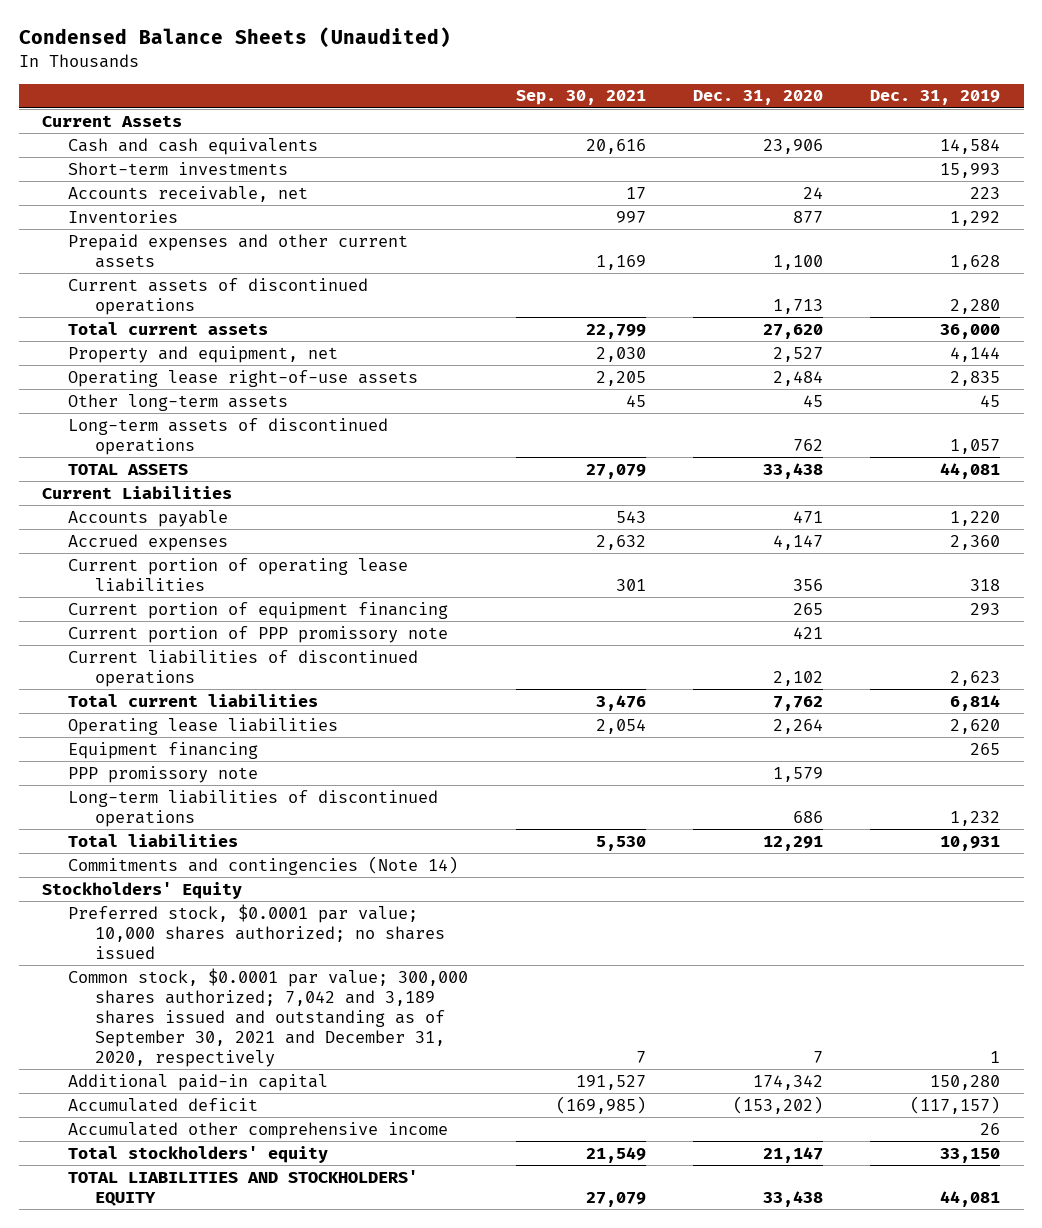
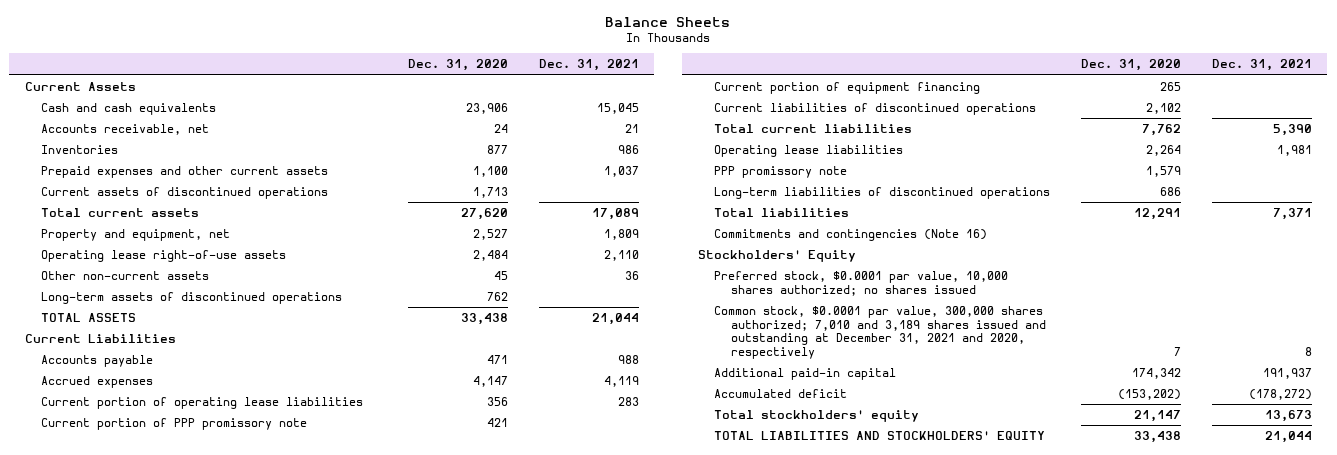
- Condensed Balance Sheets (Unaudited)
+ Balance Sheets
- | Sep. 30, 2021 | Dec. 31, 2020 | Dec. 31, 2019
+ | Dec. 31, 2020 | Dec. 31, 2021
- Short-term investments | | | 15,993
- Other long-term assets | 45 | 45 | 45
+ Other non-current assets | 45 | 36
moved down: Current portion of equipment financing | 265 |
- Equipment financing | | | 265
- Commitments and contingencies (Note 14)
+ Commitments and contingencies (Note 16)
- Preferred stock, $0.0001 par value; 10,000 shares authorized; no shares issued
- Common stock, $0.0001 par value; 300,000 shares authorized; 7,042 and 3,189 shares issued and outstanding as of September 30, 2021 and December 31, 2020, respectively | 7 | 7 | 1
+ Preferred stock, $0.0001 par value, 10,000 shares authorized; no shares issued
+ Common stock, $0.0001 par value, 300,000 shares authorized; 7,010 and 3,189 shares issued and outstanding at December 31, 2021 and 2020, respectively | 7 | 8
- Accumulated other comprehensive income | | | 26

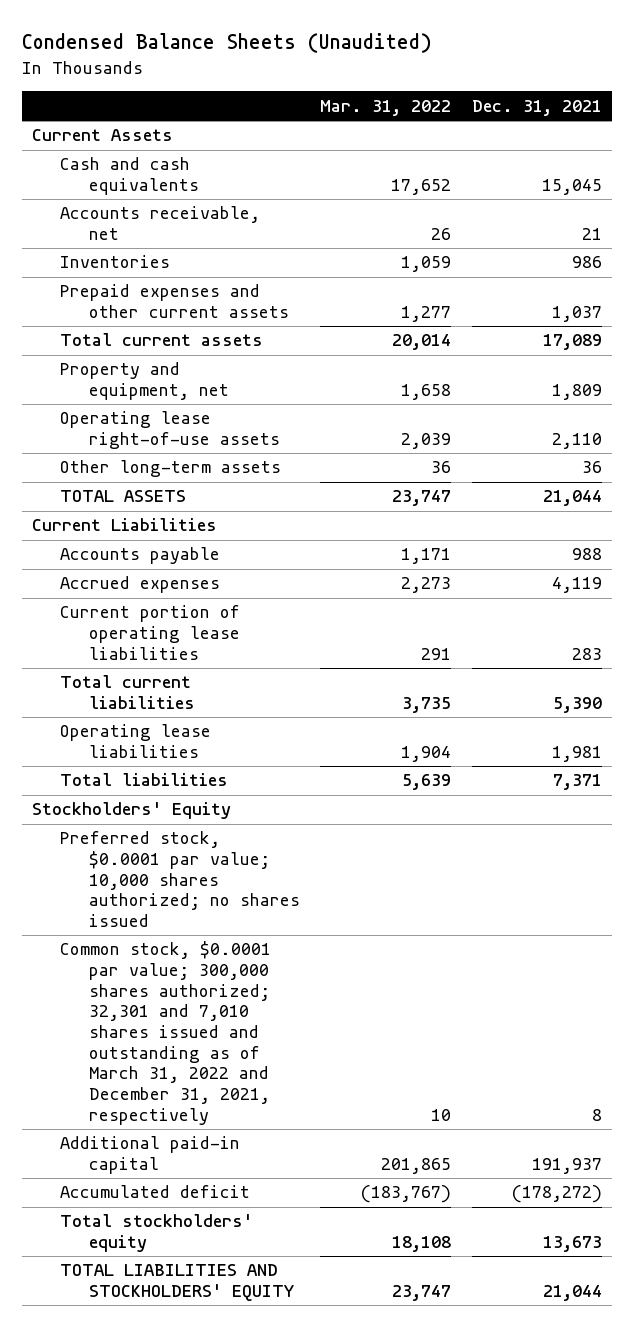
- Balance Sheets
+ Condensed Balance Sheets (Unaudited)
- | Dec. 31, 2020 | Dec. 31, 2021
+ | Mar. 31, 2022 | Dec. 31, 2021
- Current assets of discontinued operations | 1,713 |
- Other non-current assets | 45 | 36
- Long-term assets of discontinued operations | 762 |
+ Other long-term assets | 36 | 36
- Current portion of PPP promissory note | 421 |
- Current portion of equipment financing | 265 |
- Current liabilities of discontinued operations | 2,102 |
- PPP promissory note | 1,579 |
- Long-term liabilities of discontinued operations | 686 |
- Commitments and contingencies (Note 16)
- Preferred stock, $0.0001 par value, 10,000 shares authorized; no shares issued
- Common stock, $0.0001 par value, 300,000 shares authorized; 7,010 and 3,189 shares issued and outstanding at December 31, 2021 and 2020, respectively | 7 | 8
+ Preferred stock, $0.0001 par value; 10,000 shares authorized; no shares issued
+ Common stock, $0.0001 par value; 300,000 shares authorized; 32,301 and 7,010 shares issued and outstanding as of March 31, 2022 and December 31, 2021, respectively | 10 | 8

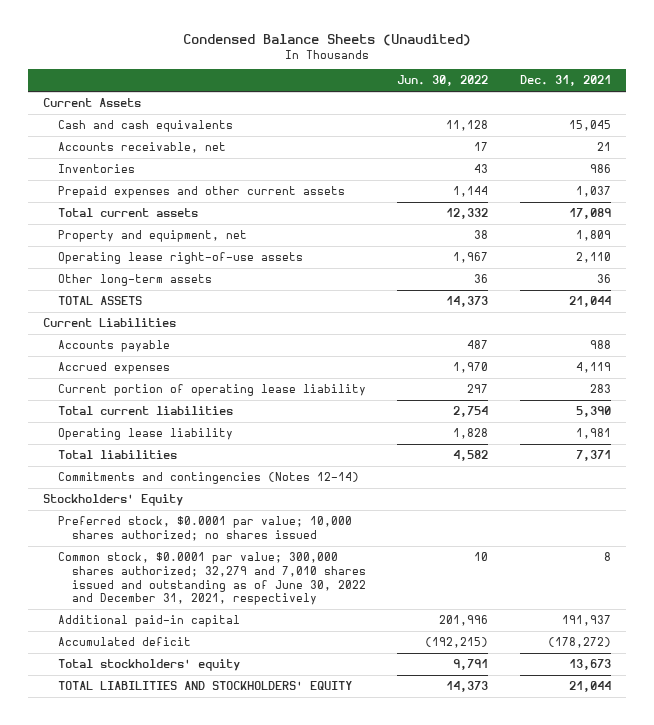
- | Mar. 31, 2022 | Dec. 31, 2021
+ | Jun. 30, 2022 | Dec. 31, 2021
- Current portion of operating lease liabilities | 291 | 283
+ Current portion of operating lease liability | 297 | 283
- Operating lease liabilities | 1,904 | 1,981
+ Operating lease liability | 1,828 | 1,981
+ Commitments and contingencies (Notes 12-14)
- Common stock, $0.0001 par value; 300,000 shares authorized; 32,301 and 7,010 shares issued and outstanding as of March 31, 2022 and December 31, 2021, respectively | 10 | 8
+ Common stock, $0.0001 par value; 300,000 shares authorized; 32,279 and 7,010 shares issued and outstanding as of June 30, 2022 and December 31, 2021, respectively | 10 | 8

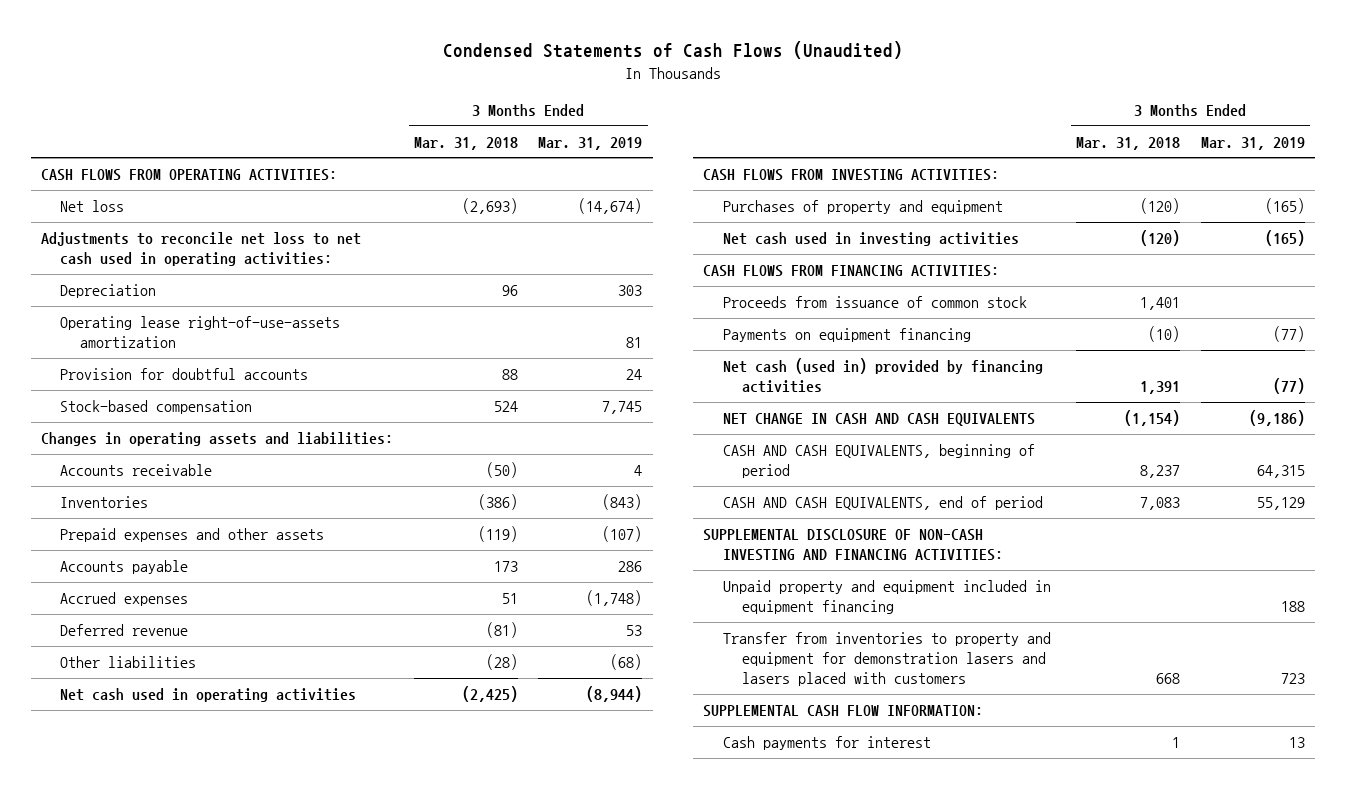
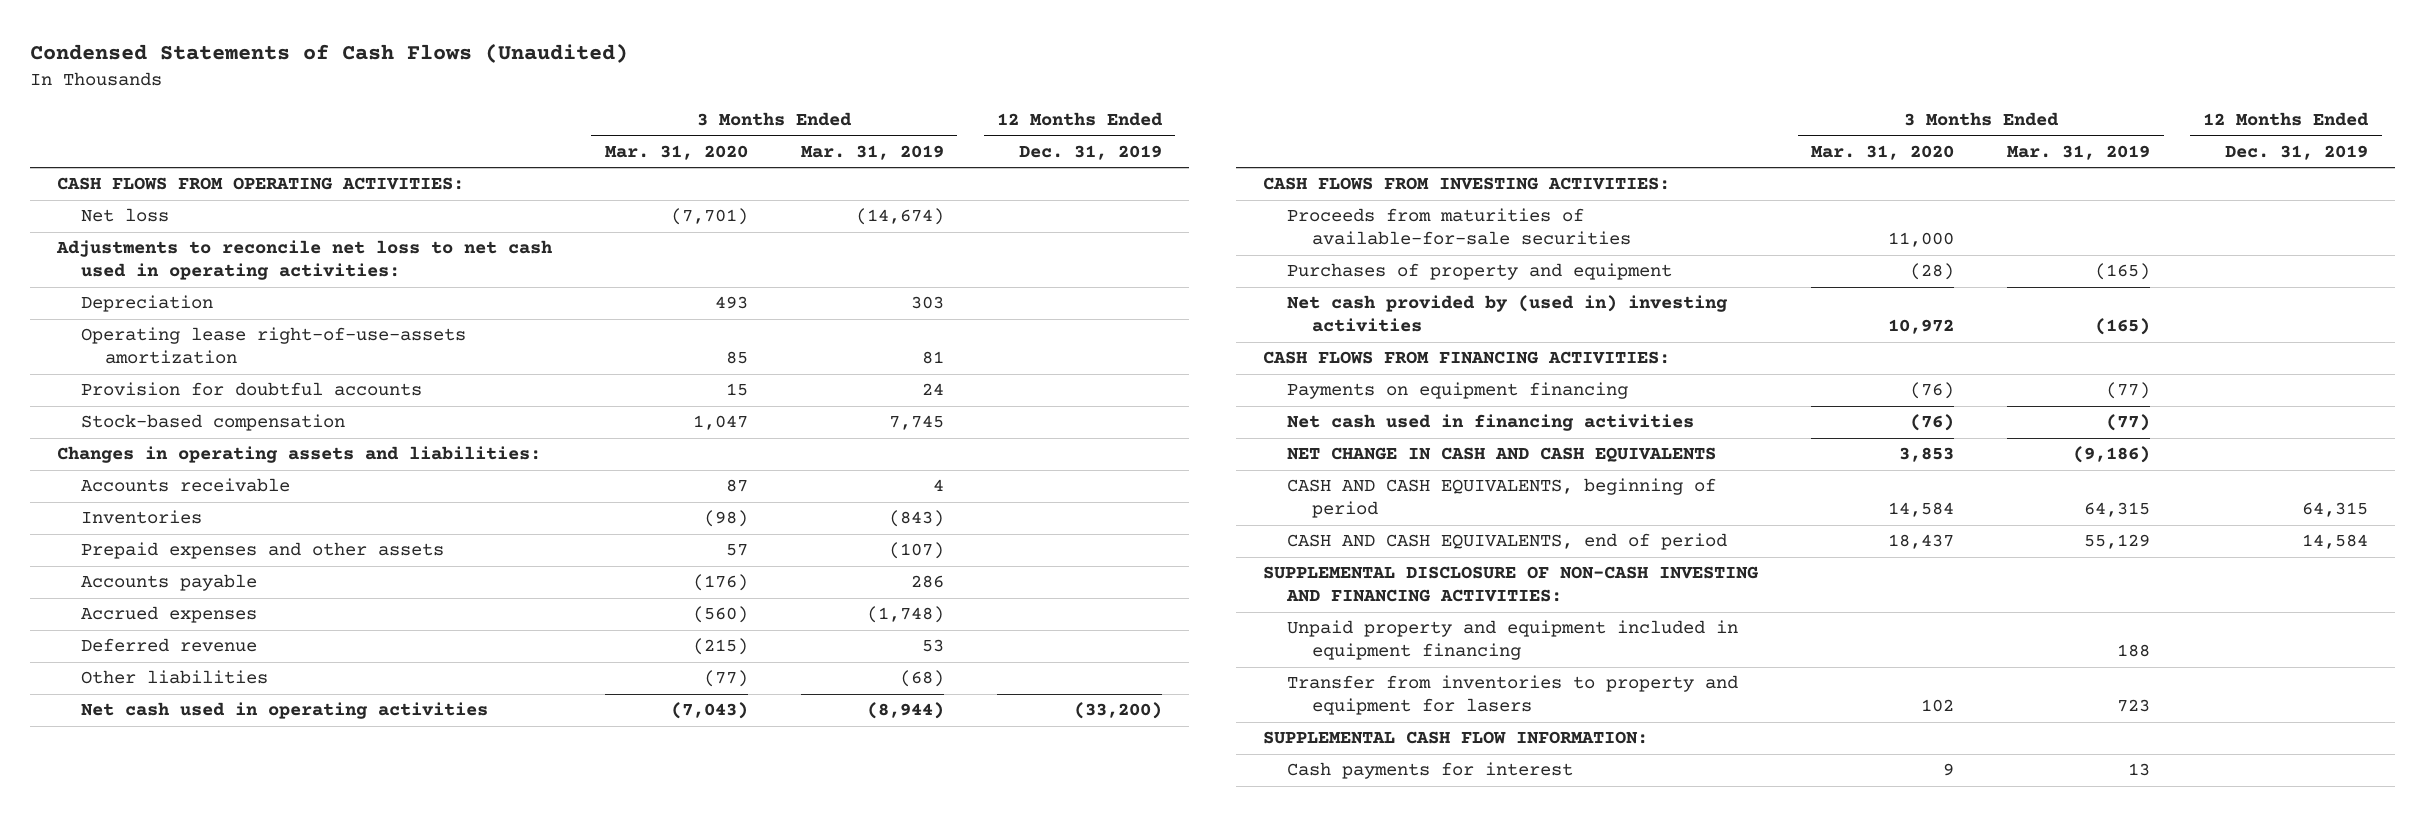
- | 3 Months Ended Mar. 31, 2018 | 3 Months Ended Mar. 31, 2019
+ | 3 Months Ended Mar. 31, 2020 | 3 Months Ended Mar. 31, 2019 | 12 Months Ended Dec. 31, 2019
+ Proceeds from maturities of available-for-sale securities | 11,000 | |
- Net cash used in investing activities | (120) | (165)
+ Net cash provided by (used in) investing activities | 10,972 | (165) |
- Proceeds from issuance of common stock | 1,401 |
- Net cash (used in) provided by financing activities | 1,391 | (77)
+ Net cash used in financing activities | (76) | (77) |
- Transfer from inventories to property and equipment for demonstration lasers and lasers placed with customers | 668 | 723
+ Transfer from inventories to property and equipment for lasers | 102 | 723 |

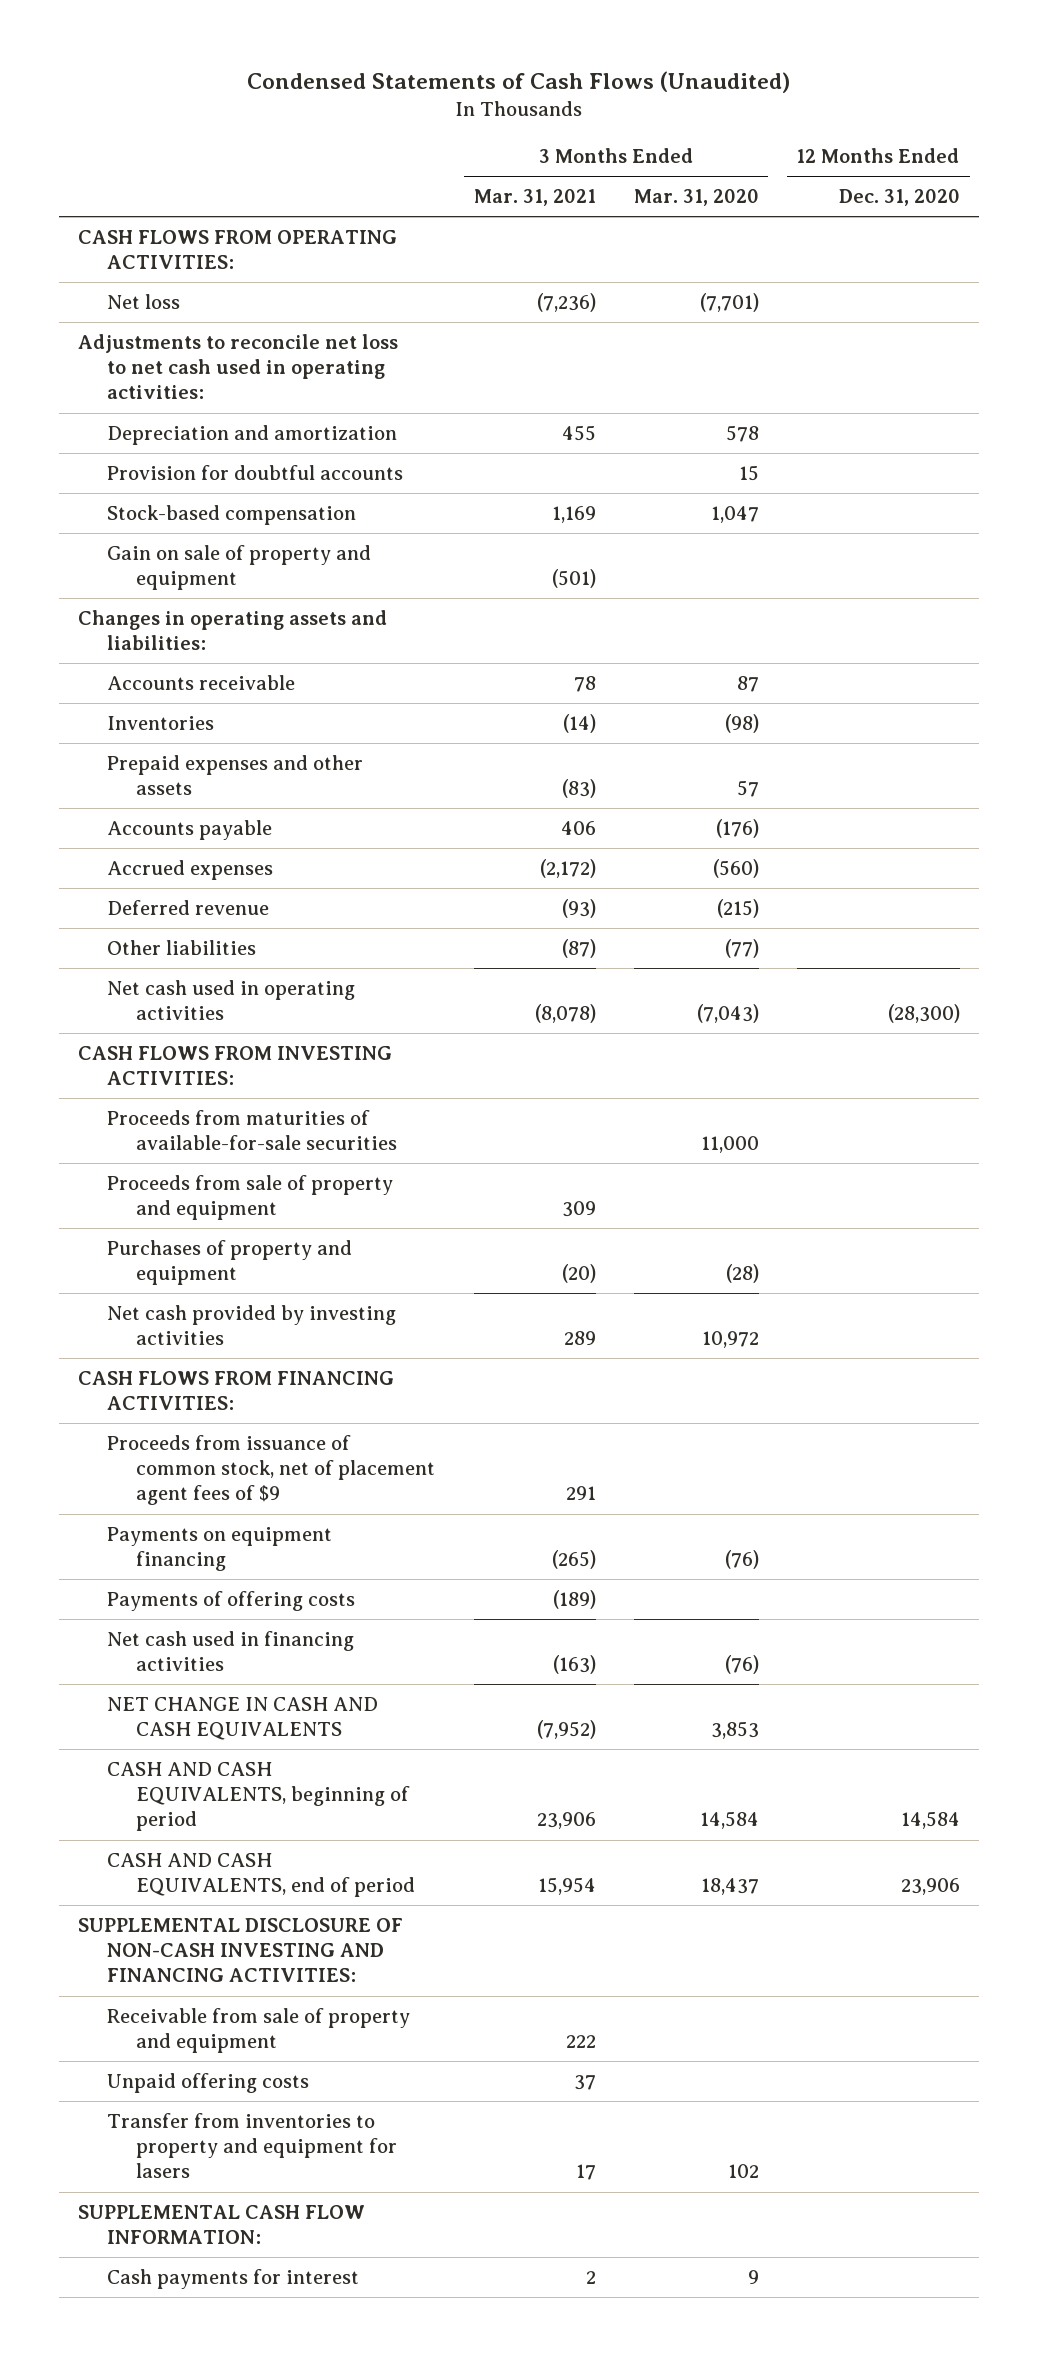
- | 3 Months Ended Mar. 31, 2020 | 3 Months Ended Mar. 31, 2019 | 12 Months Ended Dec. 31, 2019
+ | 3 Months Ended Mar. 31, 2021 | 3 Months Ended Mar. 31, 2020 | 12 Months Ended Dec. 31, 2020
- Depreciation | 493 | 303 |
- Operating lease right-of-use-assets amortization | 85 | 81 |
+ Depreciation and amortization | 455 | 578 |
+ Gain on sale of property and equipment | (501) | |
+ Proceeds from sale of property and equipment | 309 | |
- Net cash provided by (used in) investing activities | 10,972 | (165) |
+ Net cash provided by investing activities | 289 | 10,972 |
+ Proceeds from issuance of common stock, net of placement agent fees of $9 | 291 | |
+ Payments of offering costs | (189) | |
- Unpaid property and equipment included in equipment financing | | 188 |
+ Receivable from sale of property and equipment | 222 | |
+ Unpaid offering costs | 37 | |

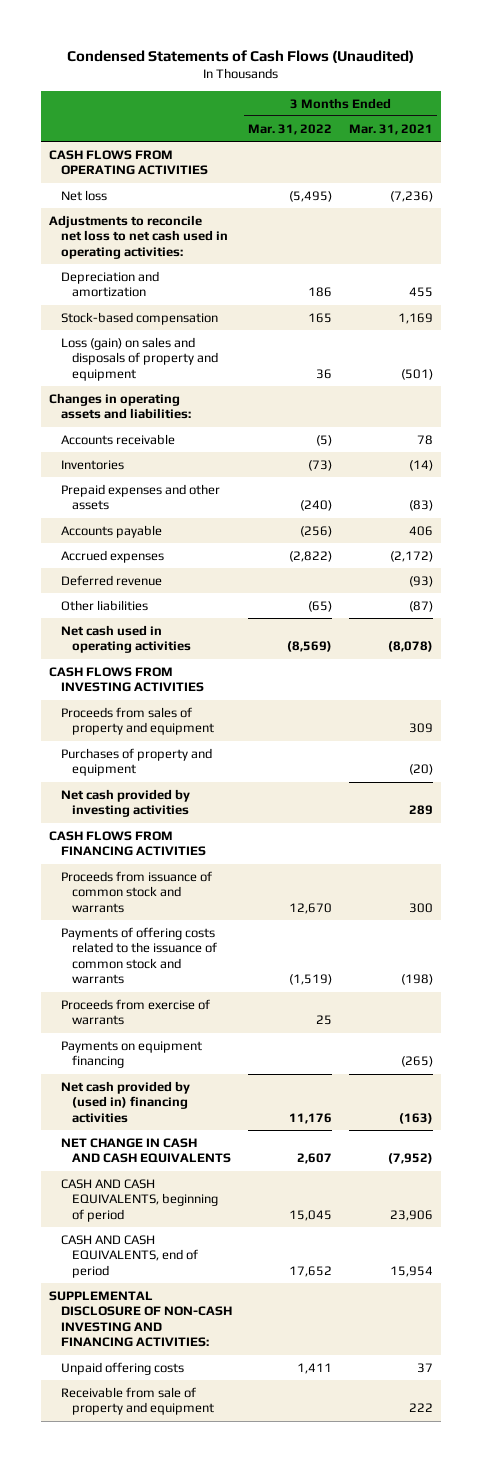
- | 3 Months Ended Mar. 31, 2021 | 3 Months Ended Mar. 31, 2020 | 12 Months Ended Dec. 31, 2020
+ | 3 Months Ended Mar. 31, 2022 | 3 Months Ended Mar. 31, 2021
- CASH FLOWS FROM OPERATING ACTIVITIES:
+ CASH FLOWS FROM OPERATING ACTIVITIES
- Provision for doubtful accounts | | 15 |
- Gain on sale of property and equipment | (501) | |
+ Loss (gain) on sales and disposals of property and equipment | 36 | (501)
- CASH FLOWS FROM INVESTING ACTIVITIES:
- Proceeds from maturities of available-for-sale securities | | 11,000 |
- Proceeds from sale of property and equipment | 309 | |
+ CASH FLOWS FROM INVESTING ACTIVITIES
+ Proceeds from sales of property and equipment | | 309
- CASH FLOWS FROM FINANCING ACTIVITIES:
- Proceeds from issuance of common stock, net of placement agent fees of $9 | 291 | |
+ CASH FLOWS FROM FINANCING ACTIVITIES
+ Proceeds from issuance of common stock and warrants | 12,670 | 300
+ Payments of offering costs related to the issuance of common stock and warrants | (1,519) | (198)
+ Proceeds from exercise of warrants | 25 |
- Payments of offering costs | (189) | |
- Net cash used in financing activities | (163) | (76) |
+ Net cash provided by (used in) financing activities | 11,176 | (163)
- Transfer from inventories to property and equipment for lasers | 17 | 102 |
- SUPPLEMENTAL CASH FLOW INFORMATION:
- Cash payments for interest | 2 | 9 |
moved down: Receivable from sale of property and equipment | | 222

